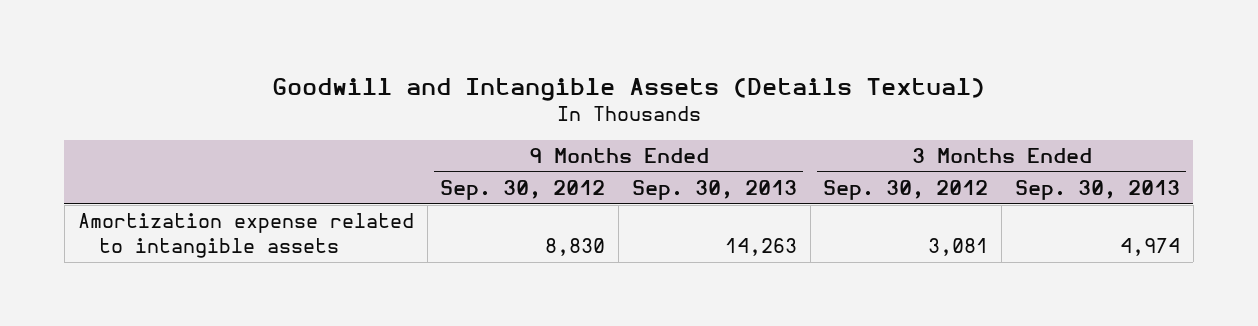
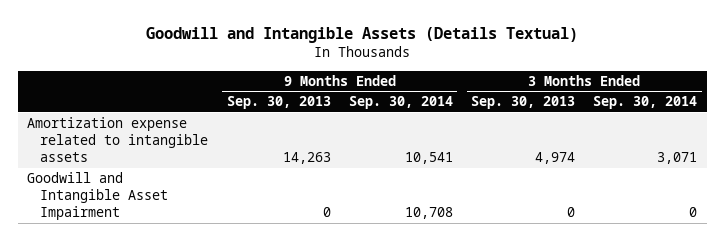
- | 9 Months Ended Sep. 30, 2012 | 9 Months Ended Sep. 30, 2013 | 3 Months Ended Sep. 30, 2012 | 3 Months Ended Sep. 30, 2013
+ | 9 Months Ended Sep. 30, 2013 | 9 Months Ended Sep. 30, 2014 | 3 Months Ended Sep. 30, 2013 | 3 Months Ended Sep. 30, 2014
+ Goodwill and Intangible Asset Impairment | 0 | 10,708 | 0 | 0

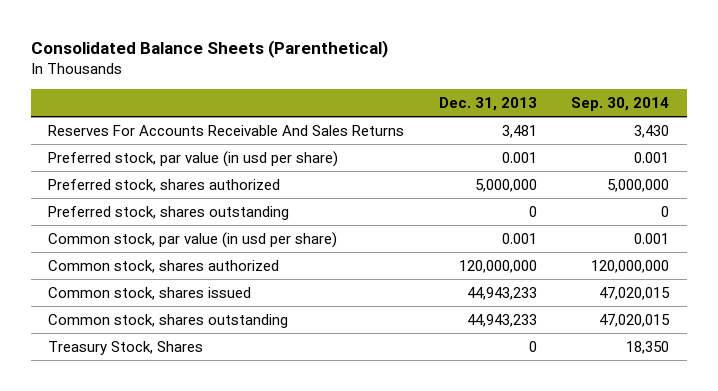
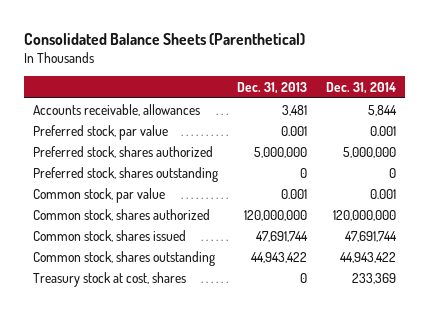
- | Dec. 31, 2013 | Sep. 30, 2014
+ | Dec. 31, 2013 | Dec. 31, 2014
- Reserves For Accounts Receivable And Sales Returns | 3,481 | 3,430
- Preferred stock, par value (in usd per share) | 0.001 | 0.001
+ Accounts receivable, allowances | 3,481 | 5,844
+ Preferred stock, par value | 0.001 | 0.001
- Common stock, par value (in usd per share) | 0.001 | 0.001
+ Common stock, par value | 0.001 | 0.001
- Common stock, shares issued | 44,943,233 | 47,020,015
- Common stock, shares outstanding | 44,943,233 | 47,020,015
- Treasury Stock, Shares | 0 | 18,350
+ Common stock, shares issued | 47,691,744 | 47,691,744
+ Common stock, shares outstanding | 44,943,422 | 44,943,422
+ Treasury stock at cost, shares | 0 | 233,369

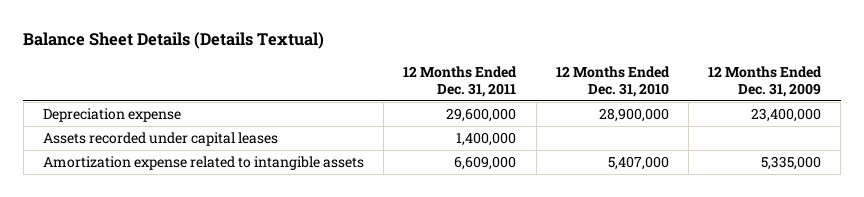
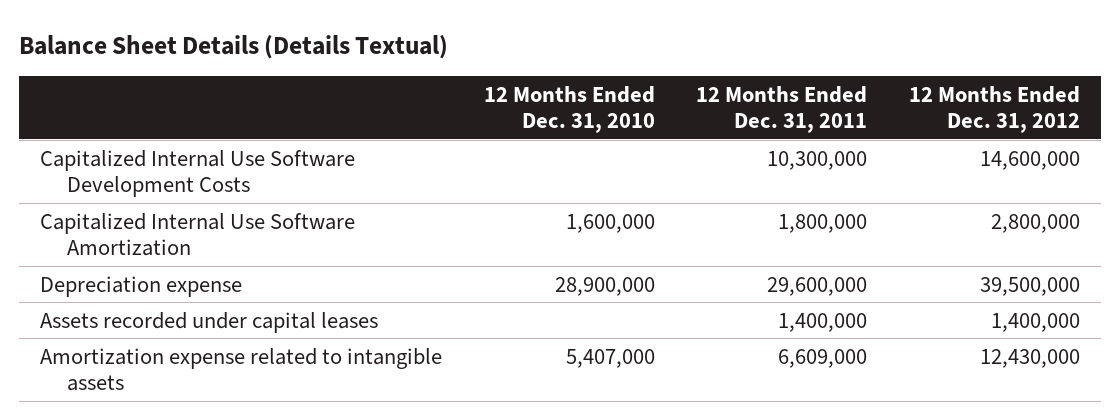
- | 12 Months Ended Dec. 31, 2011 | 12 Months Ended Dec. 31, 2010 | 12 Months Ended Dec. 31, 2009
+ | 12 Months Ended Dec. 31, 2010 | 12 Months Ended Dec. 31, 2011 | 12 Months Ended Dec. 31, 2012
+ Capitalized Internal Use Software Development Costs | | 10,300,000 | 14,600,000
+ Capitalized Internal Use Software Amortization | 1,600,000 | 1,800,000 | 2,800,000

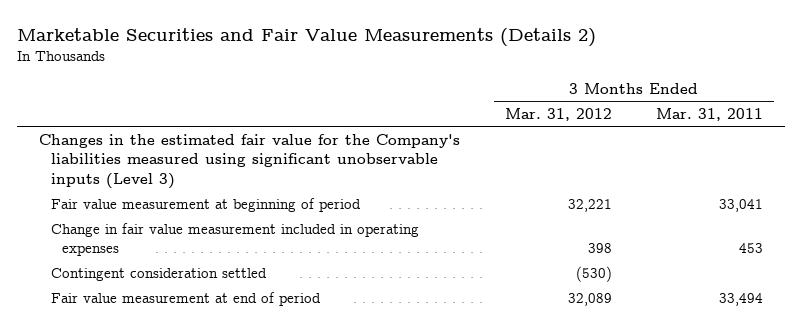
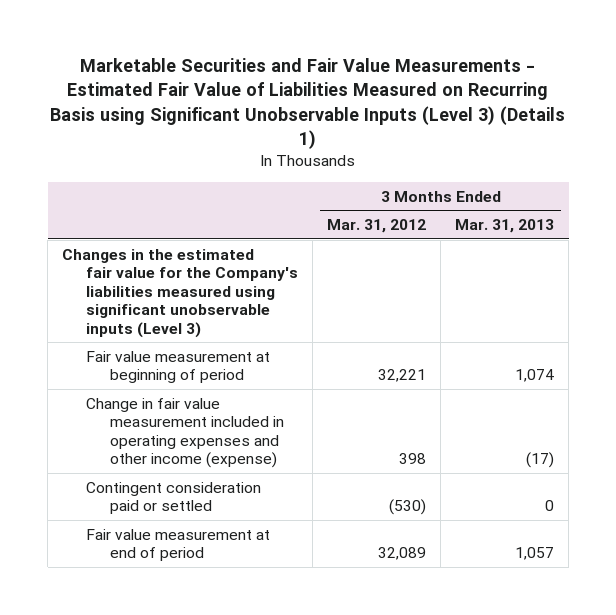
- Marketable Securities and Fair Value Measurements (Details 2)
+ Marketable Securities and Fair Value Measurements - Estimated Fair Value of Liabilities Measured on Recurring Basis using Significant Unobservable Inputs (Level 3) (Details 1)
- | 3 Months Ended Mar. 31, 2012 | 3 Months Ended Mar. 31, 2011
+ | 3 Months Ended Mar. 31, 2012 | 3 Months Ended Mar. 31, 2013
- Change in fair value measurement included in operating expenses | 398 | 453
- Contingent consideration settled | (530) |
+ Change in fair value measurement included in operating expenses and other income (expense) | 398 | (17)
+ Contingent consideration paid or settled | (530) | 0

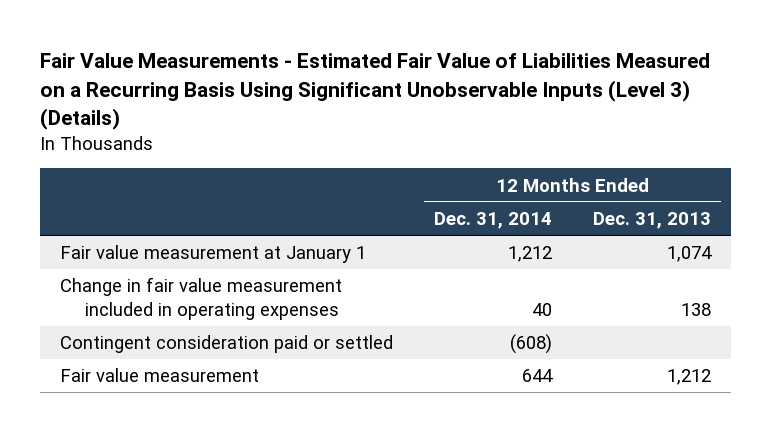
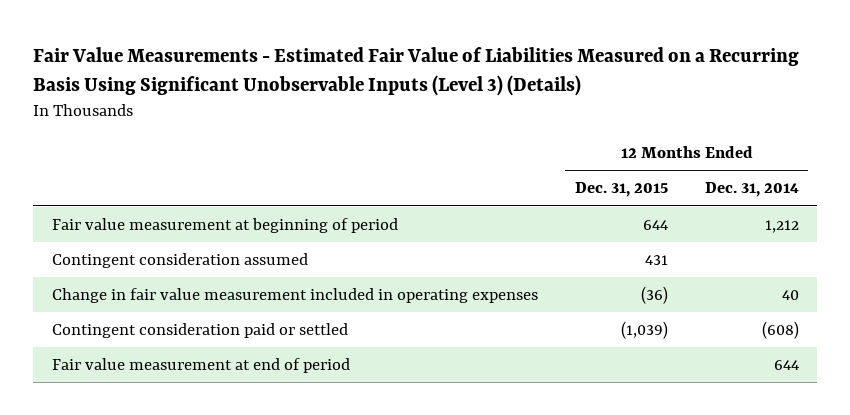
- | 12 Months Ended Dec. 31, 2014 | 12 Months Ended Dec. 31, 2013
+ | 12 Months Ended Dec. 31, 2015 | 12 Months Ended Dec. 31, 2014
- Fair value measurement at January 1 | 1,212 | 1,074
+ Fair value measurement at beginning of period | 644 | 1,212
+ Contingent consideration assumed | 431 |
- Fair value measurement | 644 | 1,212
+ Fair value measurement at end of period | | 644

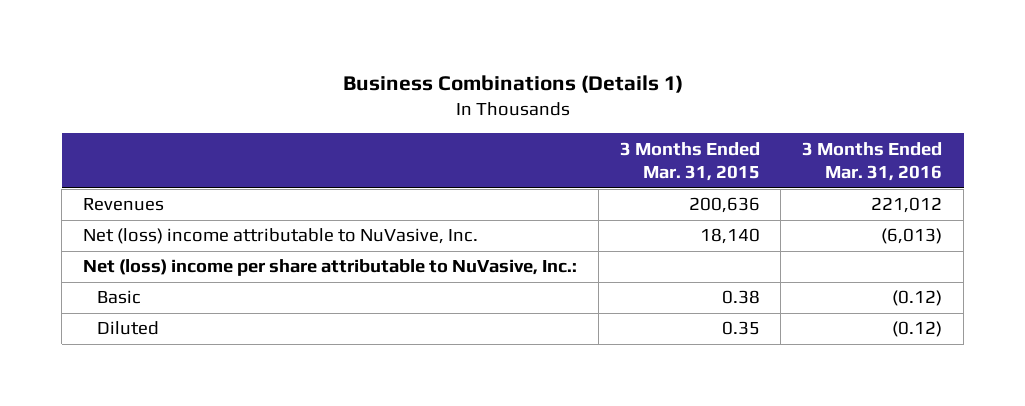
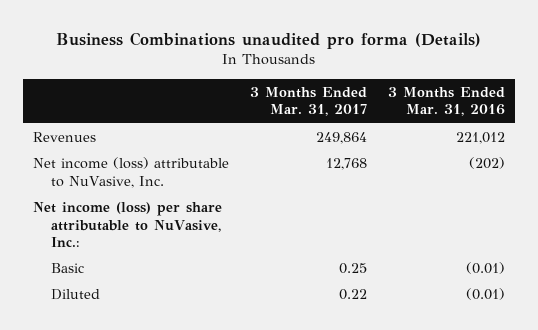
- Business Combinations (Details 1)
+ Business Combinations unaudited pro forma (Details)
- | 3 Months Ended Mar. 31, 2015 | 3 Months Ended Mar. 31, 2016
+ | 3 Months Ended Mar. 31, 2017 | 3 Months Ended Mar. 31, 2016
- Net (loss) income attributable to NuVasive, Inc. | 18,140 | (6,013)
- Net (loss) income per share attributable to NuVasive, Inc.:
- Basic | 0.38 | (0.12)
- Diluted | 0.35 | (0.12)
+ Net income (loss) attributable to NuVasive, Inc. | 12,768 | (202)
+ Net income (loss) per share attributable to NuVasive, Inc.:
+ Basic | 0.25 | (0.01)
+ Diluted | 0.22 | (0.01)

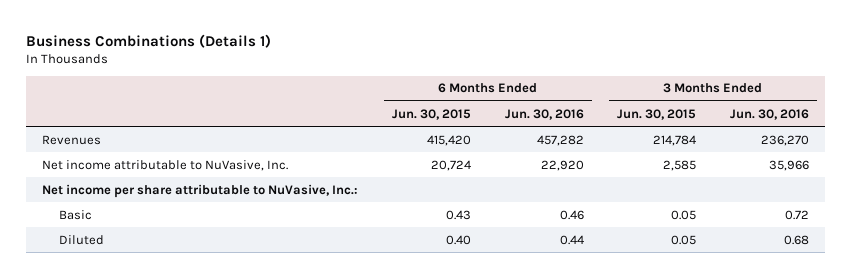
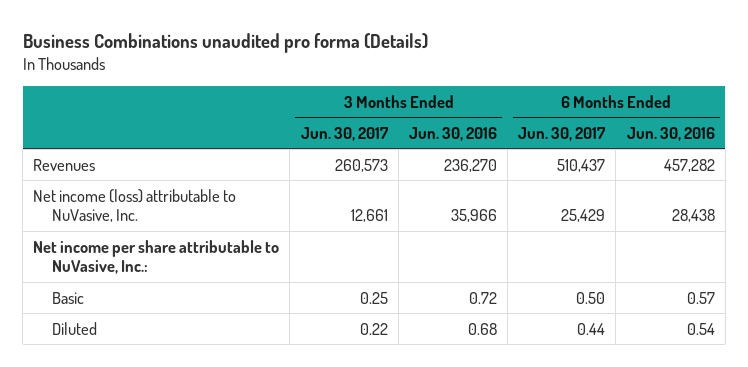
- Business Combinations (Details 1)
+ Business Combinations unaudited pro forma (Details)
- | 6 Months Ended Jun. 30, 2015 | 6 Months Ended Jun. 30, 2016 | 3 Months Ended Jun. 30, 2015 | 3 Months Ended Jun. 30, 2016
+ | 3 Months Ended Jun. 30, 2017 | 3 Months Ended Jun. 30, 2016 | 6 Months Ended Jun. 30, 2017 | 6 Months Ended Jun. 30, 2016
- Net income attributable to NuVasive, Inc. | 20,724 | 22,920 | 2,585 | 35,966
+ Net income (loss) attributable to NuVasive, Inc. | 12,661 | 35,966 | 25,429 | 28,438
- Basic | 0.43 | 0.46 | 0.05 | 0.72
- Diluted | 0.40 | 0.44 | 0.05 | 0.68
+ Basic | 0.25 | 0.72 | 0.50 | 0.57
+ Diluted | 0.22 | 0.68 | 0.44 | 0.54

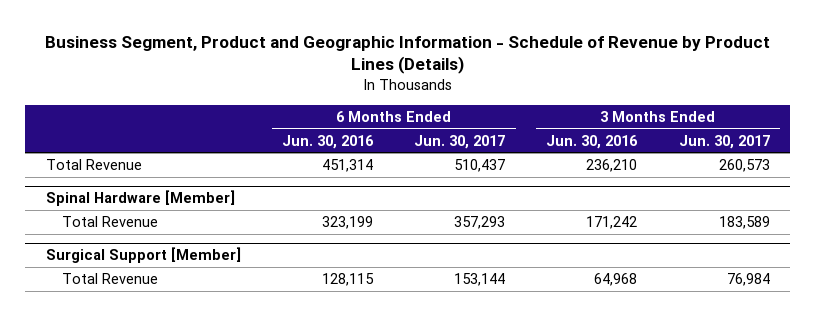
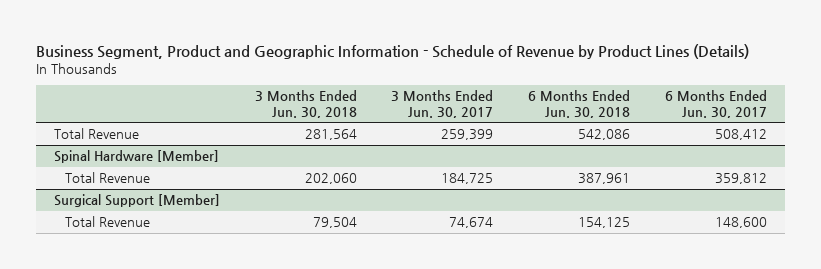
- | 6 Months Ended Jun. 30, 2016 | 6 Months Ended Jun. 30, 2017 | 3 Months Ended Jun. 30, 2016 | 3 Months Ended Jun. 30, 2017
+ | 3 Months Ended Jun. 30, 2018 | 3 Months Ended Jun. 30, 2017 | 6 Months Ended Jun. 30, 2018 | 6 Months Ended Jun. 30, 2017
- Total Revenue | 451,314 | 510,437 | 236,210 | 260,573
+ Total Revenue | 281,564 | 259,399 | 542,086 | 508,412
@ Spinal Hardware [Member]
- Total Revenue | 323,199 | 357,293 | 171,242 | 183,589
+ Total Revenue | 202,060 | 184,725 | 387,961 | 359,812
@ Surgical Support [Member]
- Total Revenue | 128,115 | 153,144 | 64,968 | 76,984
+ Total Revenue | 79,504 | 74,674 | 154,125 | 148,600

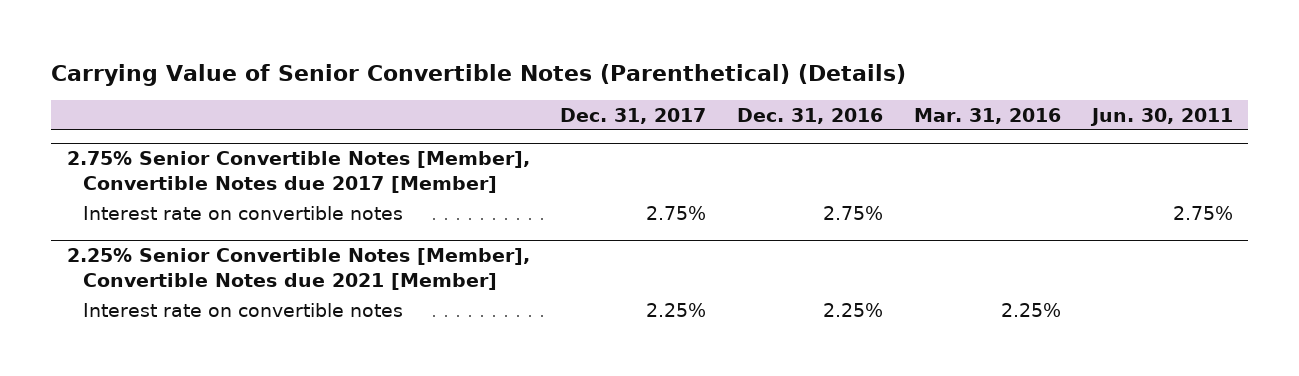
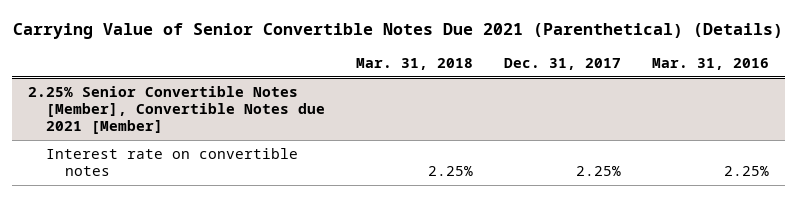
- Carrying Value of Senior Convertible Notes (Parenthetical) (Details)
+ Carrying Value of Senior Convertible Notes Due 2021 (Parenthetical) (Details)
- | Dec. 31, 2017 | Dec. 31, 2016 | Mar. 31, 2016 | Jun. 30, 2011
+ | Mar. 31, 2018 | Dec. 31, 2017 | Mar. 31, 2016
- 2.75% Senior Convertible Notes [Member], Convertible Notes due 2017 [Member]
- Interest rate on convertible notes | 2.75% | 2.75% | | 2.75%

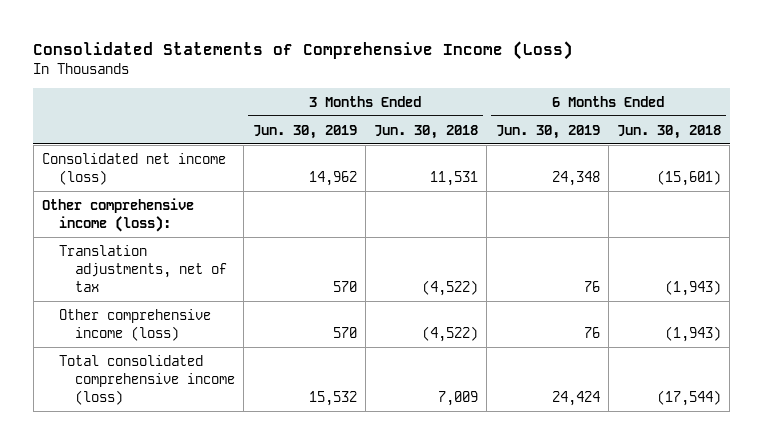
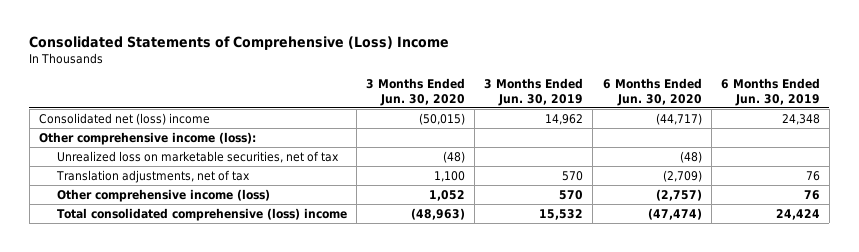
- Consolidated Statements of Comprehensive Income (Loss)
+ Consolidated Statements of Comprehensive (Loss) Income
- | 3 Months Ended Jun. 30, 2019 | 3 Months Ended Jun. 30, 2018 | 6 Months Ended Jun. 30, 2019 | 6 Months Ended Jun. 30, 2018
+ | 3 Months Ended Jun. 30, 2020 | 3 Months Ended Jun. 30, 2019 | 6 Months Ended Jun. 30, 2020 | 6 Months Ended Jun. 30, 2019
- Consolidated net income (loss) | 14,962 | 11,531 | 24,348 | (15,601)
+ Consolidated net (loss) income | (50,015) | 14,962 | (44,717) | 24,348
+ Unrealized loss on marketable securities, net of tax | (48) | | (48) |
- Total consolidated comprehensive income (loss) | 15,532 | 7,009 | 24,424 | (17,544)
+ Total consolidated comprehensive (loss) income | (48,963) | 15,532 | (47,474) | 24,424

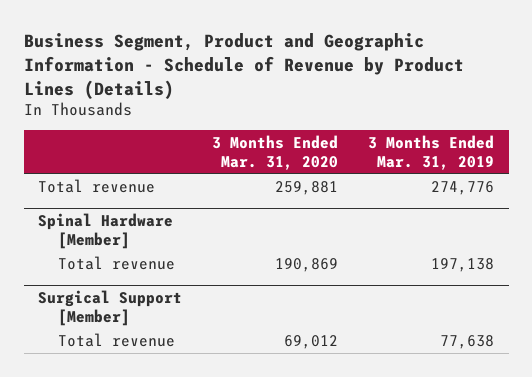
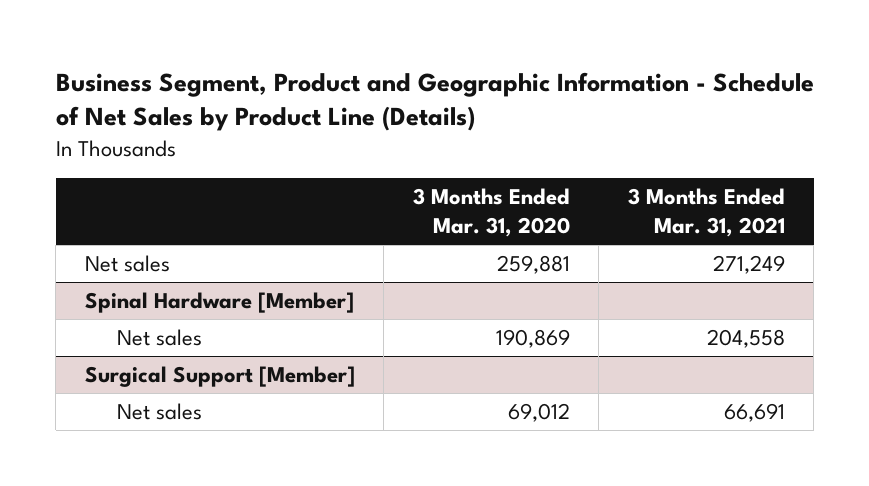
- Business Segment, Product and Geographic Information - Schedule of Revenue by Product Lines (Details)
+ Business Segment, Product and Geographic Information - Schedule of Net Sales by Product Line (Details)
- | 3 Months Ended Mar. 31, 2020 | 3 Months Ended Mar. 31, 2019
+ | 3 Months Ended Mar. 31, 2020 | 3 Months Ended Mar. 31, 2021
- Total revenue | 259,881 | 274,776
+ Net sales | 259,881 | 271,249
@ Spinal Hardware [Member]
- Total revenue | 190,869 | 197,138
+ Net sales | 190,869 | 204,558
@ Surgical Support [Member]
- Total revenue | 69,012 | 77,638
+ Net sales | 69,012 | 66,691

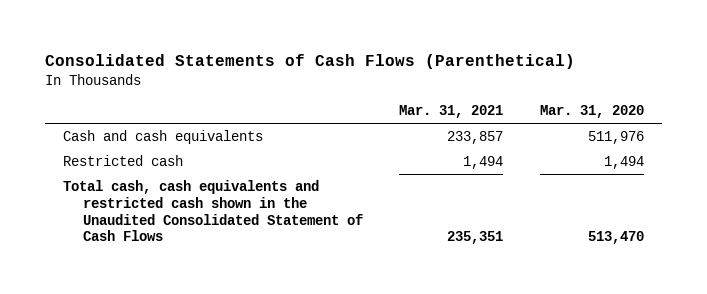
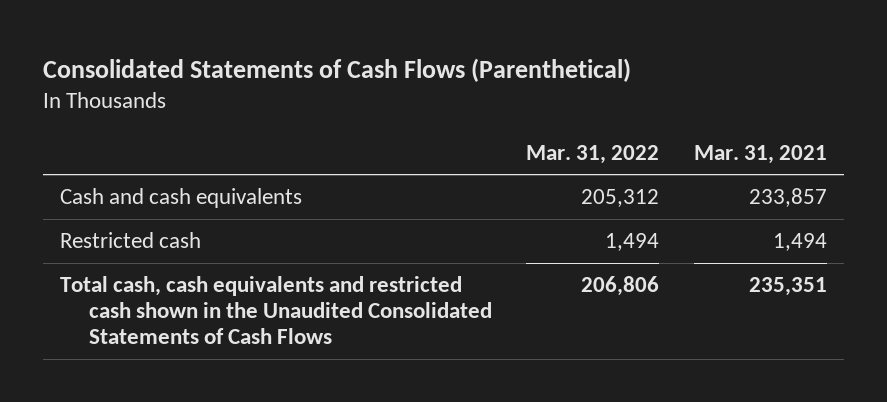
- | Mar. 31, 2021 | Mar. 31, 2020
+ | Mar. 31, 2022 | Mar. 31, 2021
- Total cash, cash equivalents and restricted cash shown in the Unaudited Consolidated Statement of Cash Flows | 235,351 | 513,470
+ Total cash, cash equivalents and restricted cash shown in the Unaudited Consolidated Statements of Cash Flows | 206,806 | 235,351

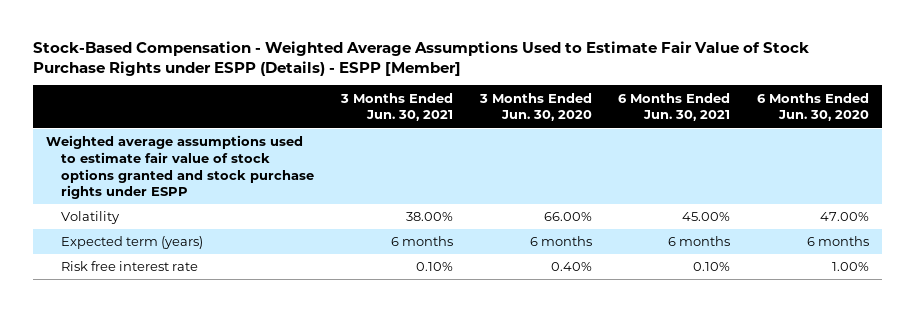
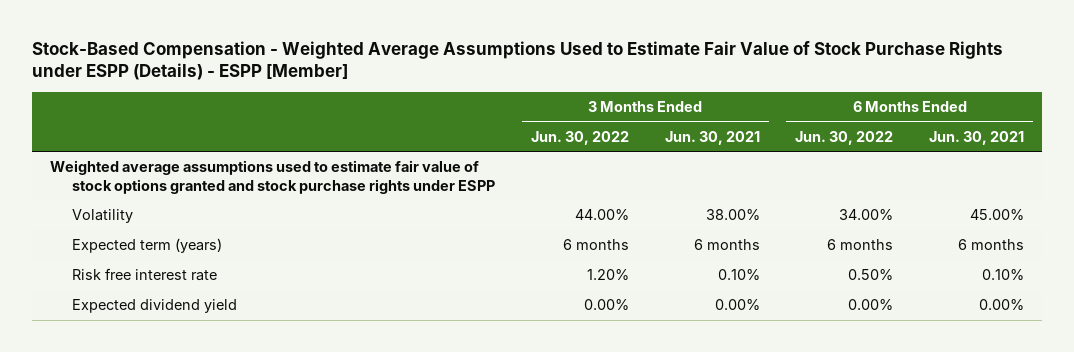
- | 3 Months Ended Jun. 30, 2021 | 3 Months Ended Jun. 30, 2020 | 6 Months Ended Jun. 30, 2021 | 6 Months Ended Jun. 30, 2020
+ | 3 Months Ended Jun. 30, 2022 | 3 Months Ended Jun. 30, 2021 | 6 Months Ended Jun. 30, 2022 | 6 Months Ended Jun. 30, 2021
+ Expected dividend yield | 0.00% | 0.00% | 0.00% | 0.00%

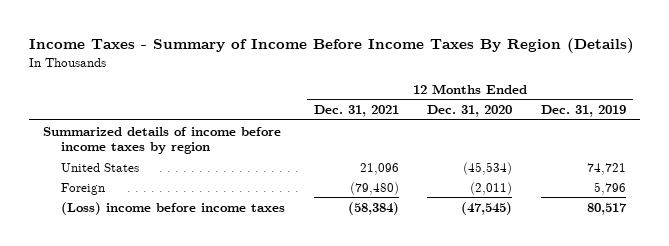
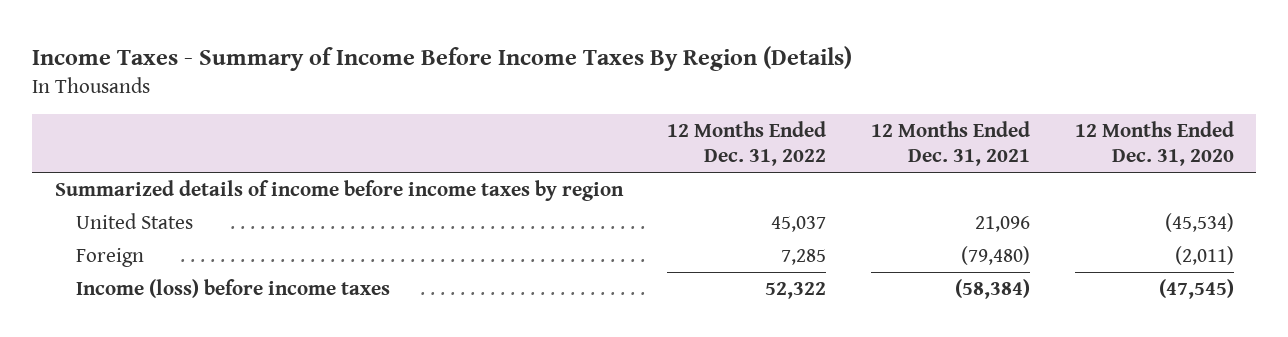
- | 12 Months Ended Dec. 31, 2021 | 12 Months Ended Dec. 31, 2020 | 12 Months Ended Dec. 31, 2019
+ | 12 Months Ended Dec. 31, 2022 | 12 Months Ended Dec. 31, 2021 | 12 Months Ended Dec. 31, 2020
- (Loss) income before income taxes | (58,384) | (47,545) | 80,517
+ Income (loss) before income taxes | 52,322 | (58,384) | (47,545)

